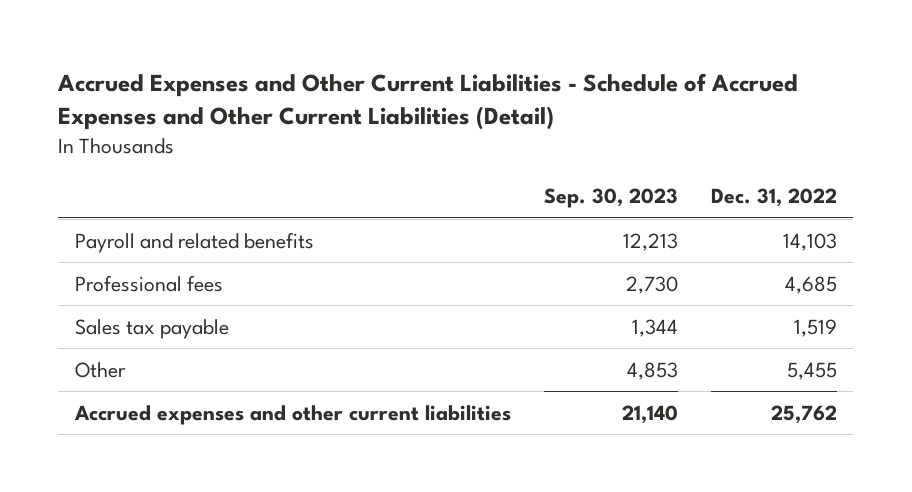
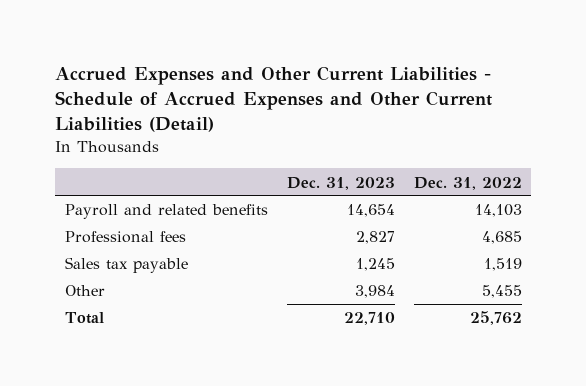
- | Sep. 30, 2023 | Dec. 31, 2022
+ | Dec. 31, 2023 | Dec. 31, 2022
- Accrued expenses and other current liabilities | 21,140 | 25,762
+ Total | 22,710 | 25,762

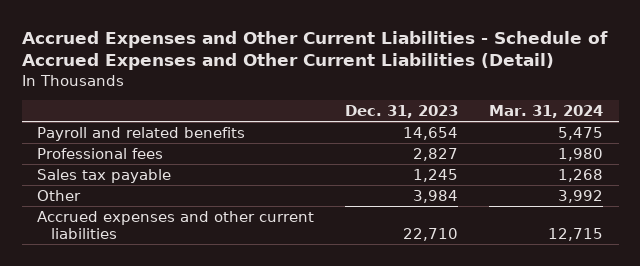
- | Dec. 31, 2023 | Dec. 31, 2022
+ | Dec. 31, 2023 | Mar. 31, 2024
- Total | 22,710 | 25,762
+ Accrued expenses and other current liabilities | 22,710 | 12,715

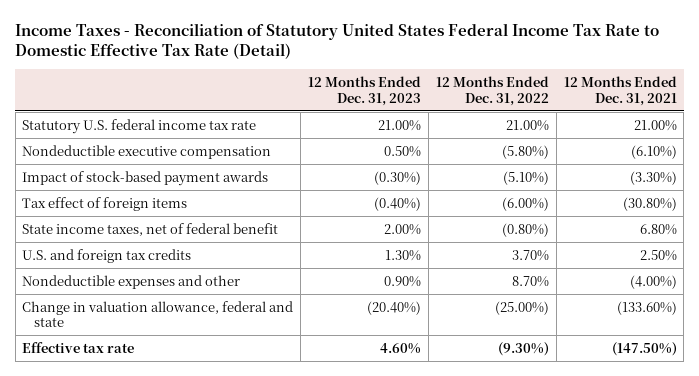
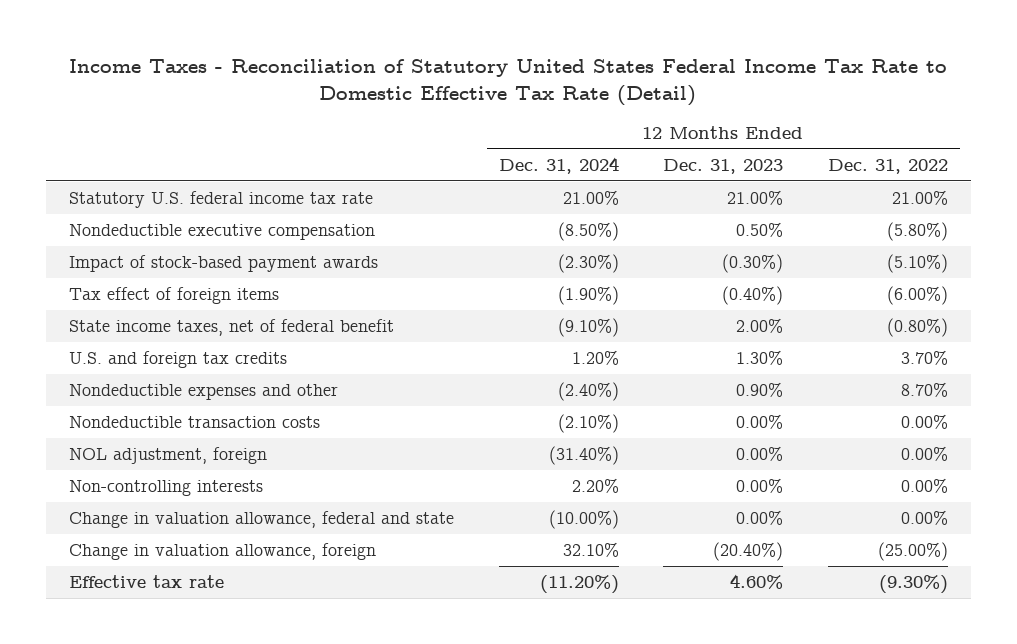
- | 12 Months Ended Dec. 31, 2023 | 12 Months Ended Dec. 31, 2022 | 12 Months Ended Dec. 31, 2021
+ | 12 Months Ended Dec. 31, 2024 | 12 Months Ended Dec. 31, 2023 | 12 Months Ended Dec. 31, 2022
- Change in valuation allowance, federal and state | (20.40%) | (25.00%) | (133.60%)
+ Nondeductible transaction costs | (2.10%) | 0.00% | 0.00%
+ NOL adjustment, foreign | (31.40%) | 0.00% | 0.00%
+ Non-controlling interests | 2.20% | 0.00% | 0.00%
+ Change in valuation allowance, federal and state | (10.00%) | 0.00% | 0.00%
+ Change in valuation allowance, foreign | 32.10% | (20.40%) | (25.00%)

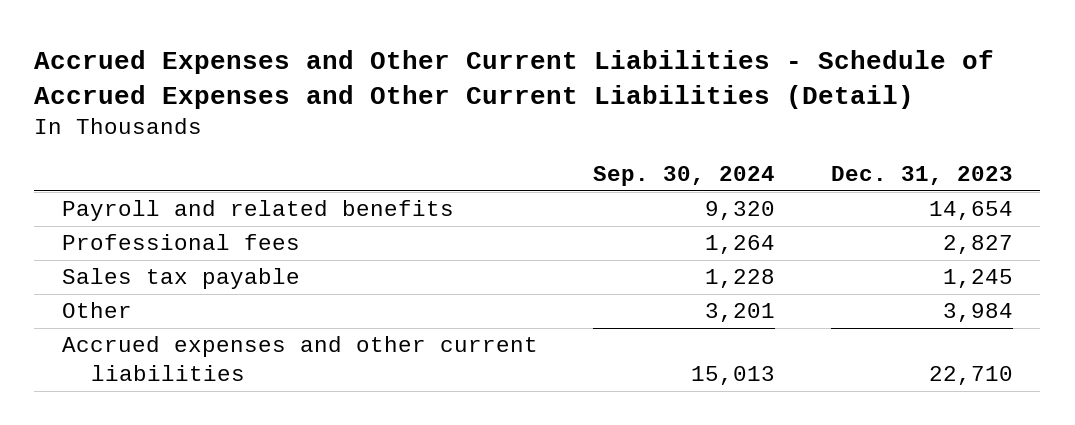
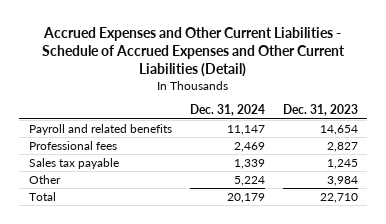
- | Sep. 30, 2024 | Dec. 31, 2023
+ | Dec. 31, 2024 | Dec. 31, 2023
- Accrued expenses and other current liabilities | 15,013 | 22,710
+ Total | 20,179 | 22,710

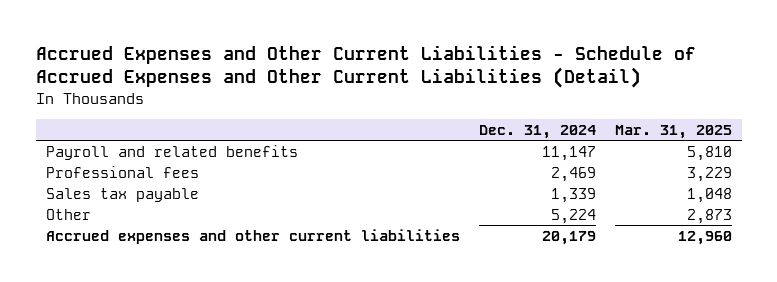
- | Dec. 31, 2024 | Dec. 31, 2023
+ | Dec. 31, 2024 | Mar. 31, 2025
- Total | 20,179 | 22,710
+ Accrued expenses and other current liabilities | 20,179 | 12,960

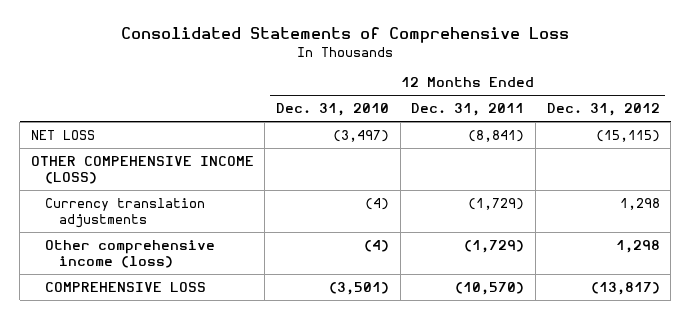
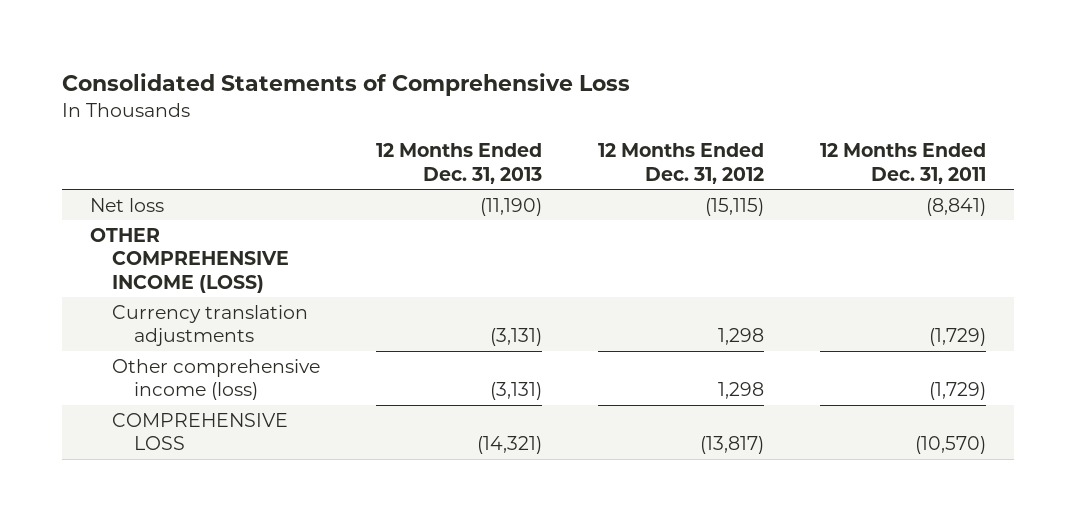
- | 12 Months Ended Dec. 31, 2010 | 12 Months Ended Dec. 31, 2011 | 12 Months Ended Dec. 31, 2012
+ | 12 Months Ended Dec. 31, 2013 | 12 Months Ended Dec. 31, 2012 | 12 Months Ended Dec. 31, 2011
- NET LOSS | (3,497) | (8,841) | (15,115)
- OTHER COMPEHENSIVE INCOME (LOSS)
+ Net loss | (11,190) | (15,115) | (8,841)
+ OTHER COMPREHENSIVE INCOME (LOSS)

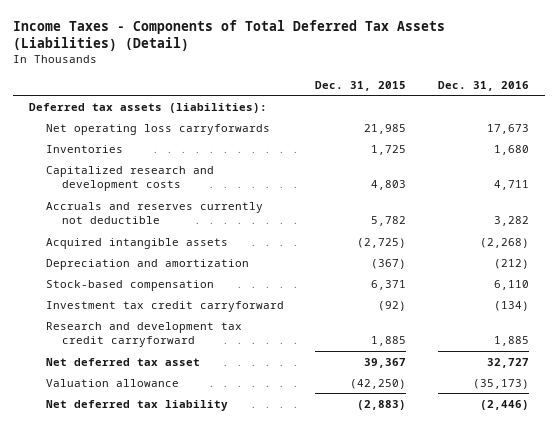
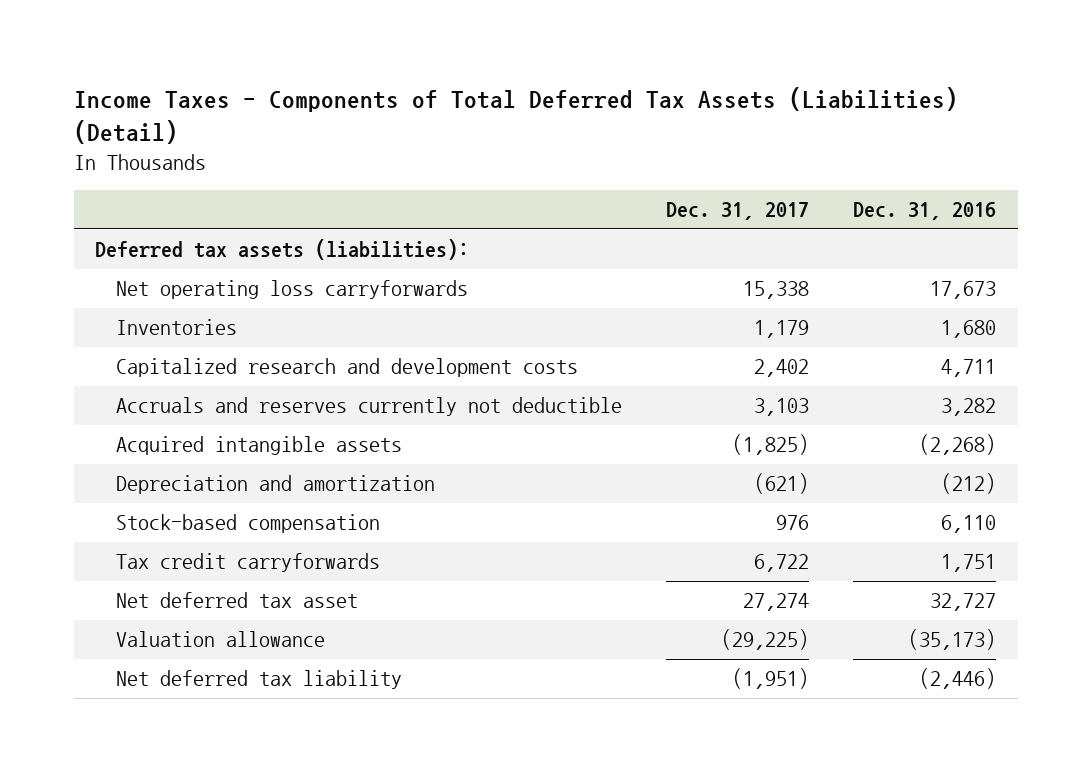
- | Dec. 31, 2015 | Dec. 31, 2016
+ | Dec. 31, 2017 | Dec. 31, 2016
- Investment tax credit carryforward | (92) | (134)
- Research and development tax credit carryforward | 1,885 | 1,885
+ Tax credit carryforwards | 6,722 | 1,751

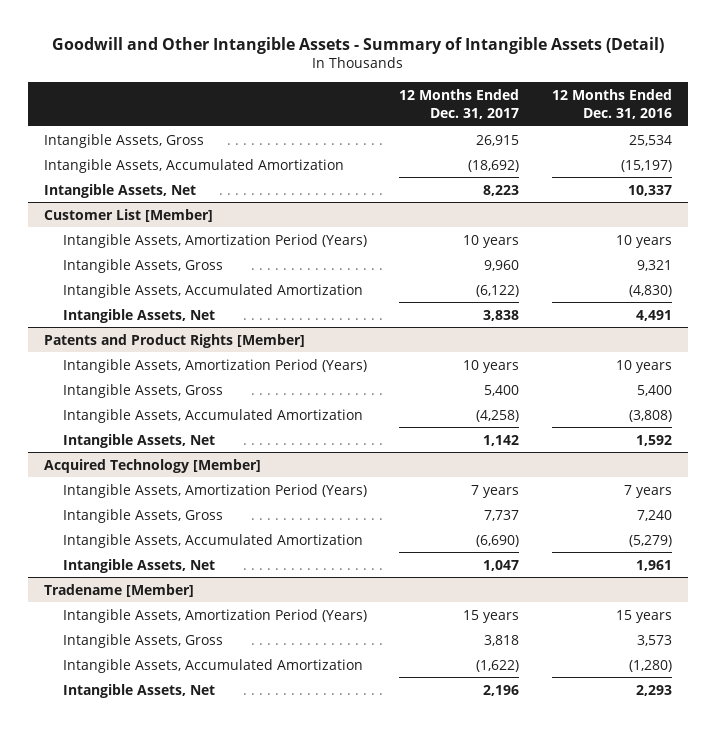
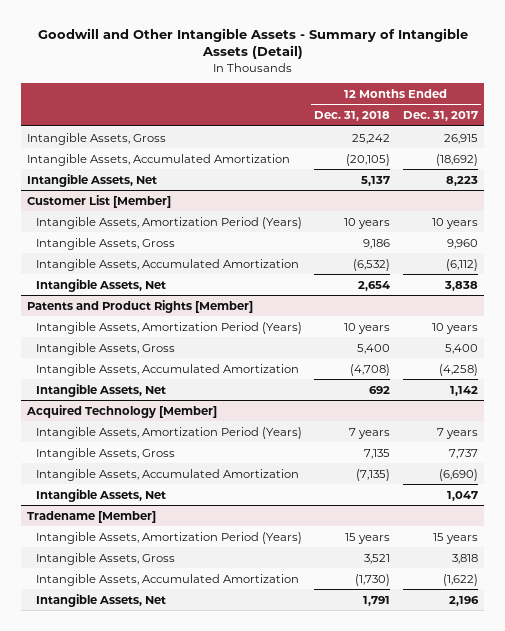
- | 12 Months Ended Dec. 31, 2017 | 12 Months Ended Dec. 31, 2016
+ | 12 Months Ended Dec. 31, 2018 | 12 Months Ended Dec. 31, 2017
@ Customer List [Member]
- Intangible Assets, Accumulated Amortization | (6,122) | (4,830)
+ Intangible Assets, Accumulated Amortization | (6,532) | (6,112)

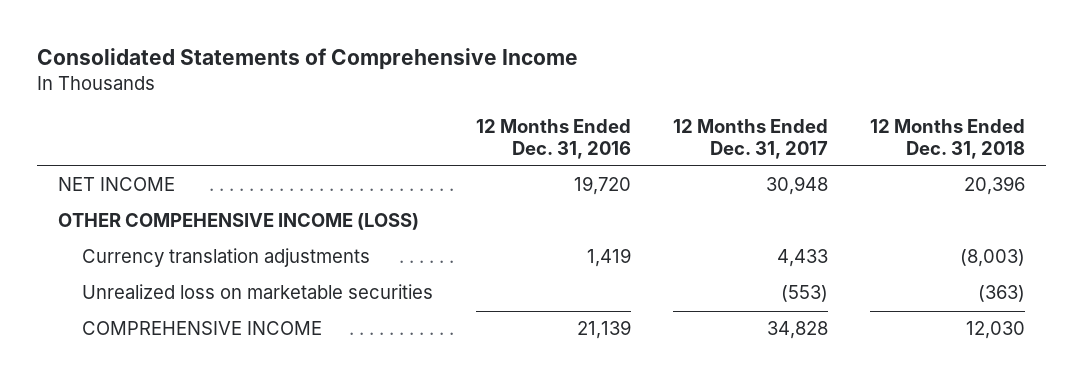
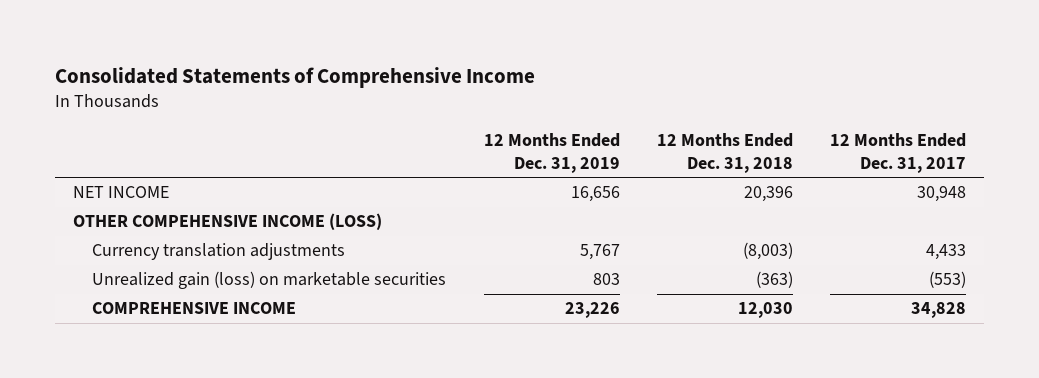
- | 12 Months Ended Dec. 31, 2016 | 12 Months Ended Dec. 31, 2017 | 12 Months Ended Dec. 31, 2018
+ | 12 Months Ended Dec. 31, 2019 | 12 Months Ended Dec. 31, 2018 | 12 Months Ended Dec. 31, 2017
- Unrealized loss on marketable securities | | (553) | (363)
+ Unrealized gain (loss) on marketable securities | 803 | (363) | (553)

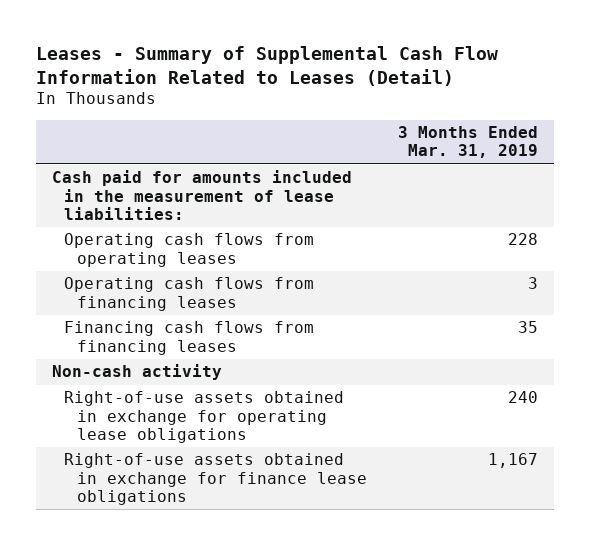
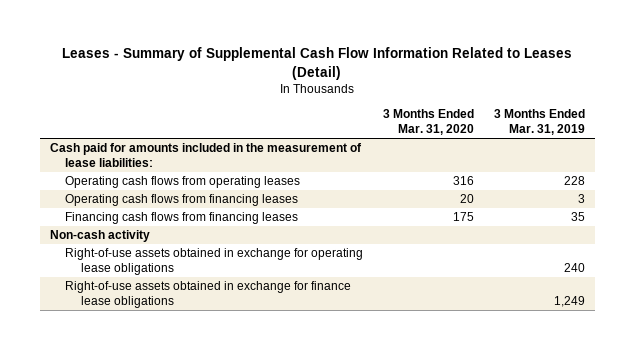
- | 3 Months Ended Mar. 31, 2019
+ | 3 Months Ended Mar. 31, 2020 | 3 Months Ended Mar. 31, 2019
- Right-of-use assets obtained in exchange for finance lease obligations | 1,167
+ Right-of-use assets obtained in exchange for finance lease obligations | | 1,249

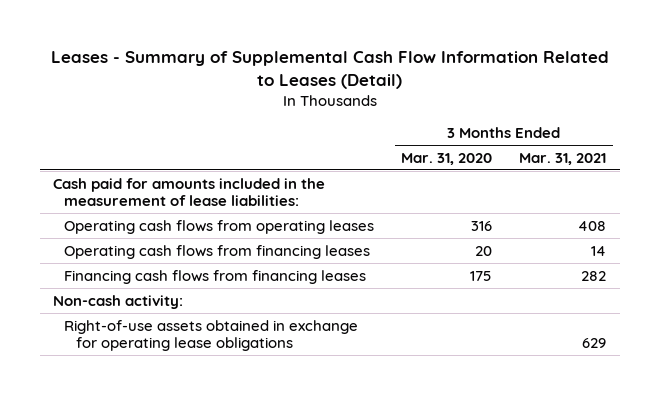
- | 3 Months Ended Mar. 31, 2020 | 3 Months Ended Mar. 31, 2019
+ | 3 Months Ended Mar. 31, 2020 | 3 Months Ended Mar. 31, 2021
- Non-cash activity
+ Non-cash activity:
- Right-of-use assets obtained in exchange for finance lease obligations | | 1,249

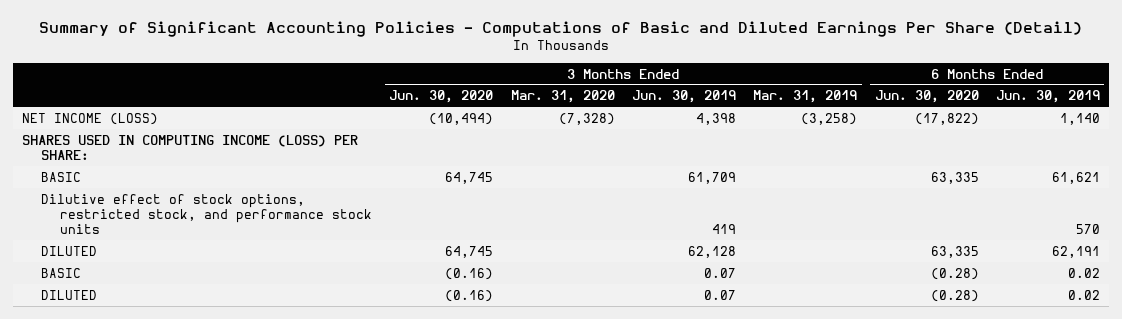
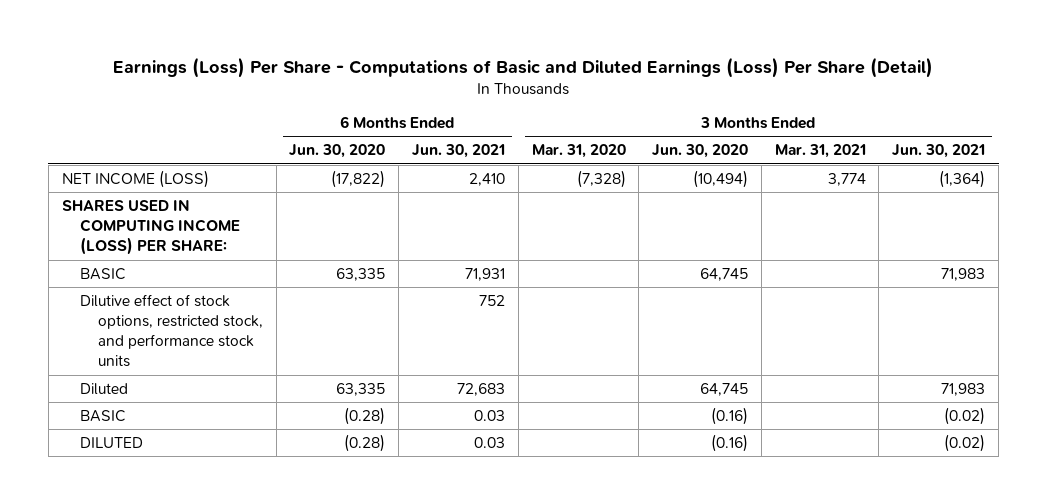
- Summary of Significant Accounting Policies - Computations of Basic and Diluted Earnings Per Share (Detail)
+ Earnings (Loss) Per Share - Computations of Basic and Diluted Earnings (Loss) Per Share (Detail)
- | 3 Months Ended Jun. 30, 2020 | 3 Months Ended Mar. 31, 2020 | 3 Months Ended Jun. 30, 2019 | 3 Months Ended Mar. 31, 2019 | 6 Months Ended Jun. 30, 2020 | 6 Months Ended Jun. 30, 2019
+ | 6 Months Ended Jun. 30, 2020 | 6 Months Ended Jun. 30, 2021 | 3 Months Ended Mar. 31, 2020 | 3 Months Ended Jun. 30, 2020 | 3 Months Ended Mar. 31, 2021 | 3 Months Ended Jun. 30, 2021
- DILUTED | 64,745 | | 62,128 | | 63,335 | 62,191
+ Diluted | 63,335 | 72,683 | | 64,745 | | 71,983

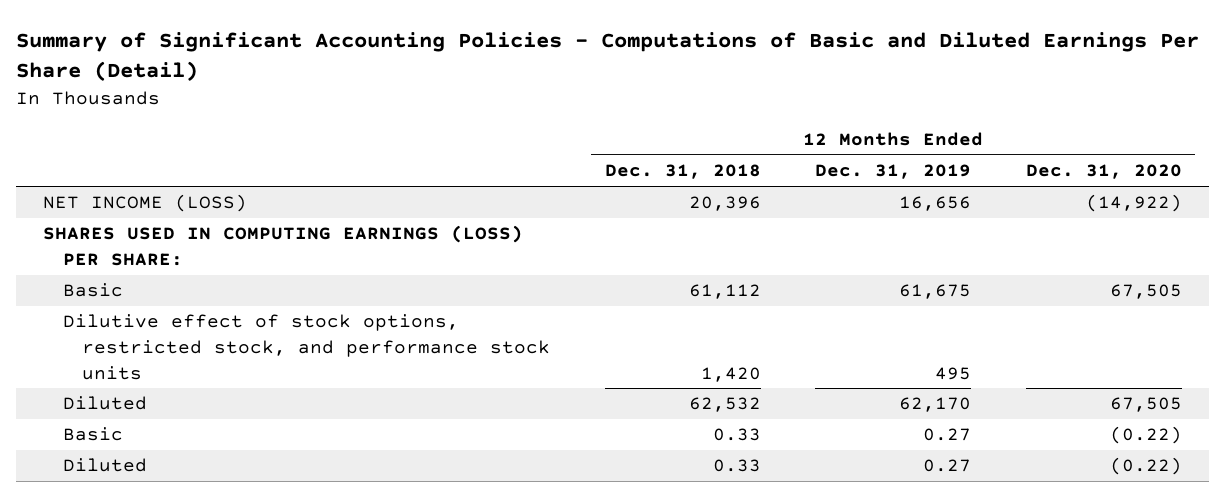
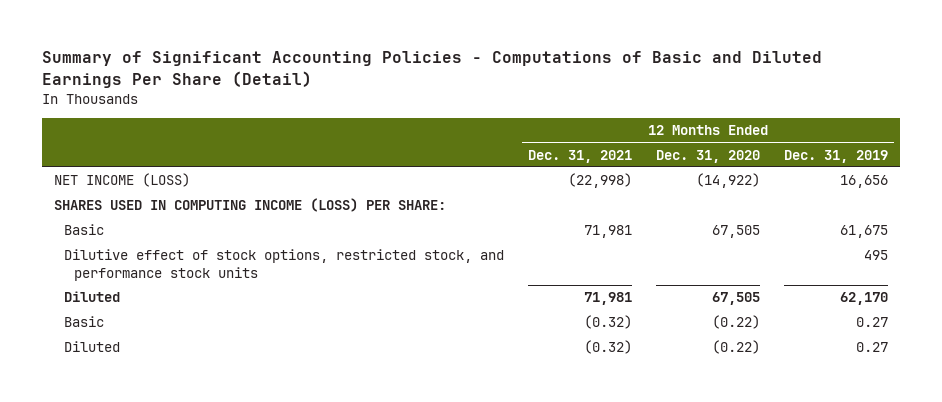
- | 12 Months Ended Dec. 31, 2018 | 12 Months Ended Dec. 31, 2019 | 12 Months Ended Dec. 31, 2020
+ | 12 Months Ended Dec. 31, 2021 | 12 Months Ended Dec. 31, 2020 | 12 Months Ended Dec. 31, 2019
- SHARES USED IN COMPUTING EARNINGS (LOSS) PER SHARE:
+ SHARES USED IN COMPUTING INCOME (LOSS) PER SHARE:

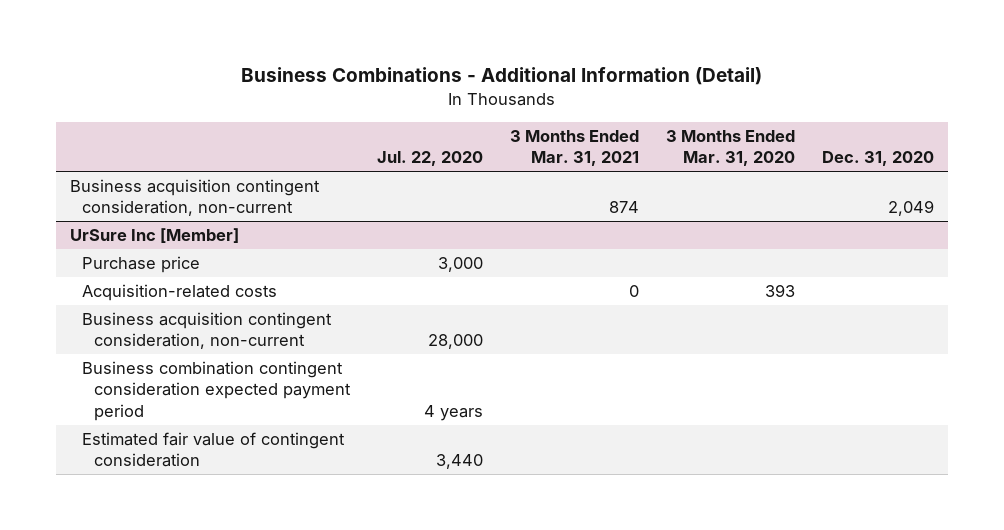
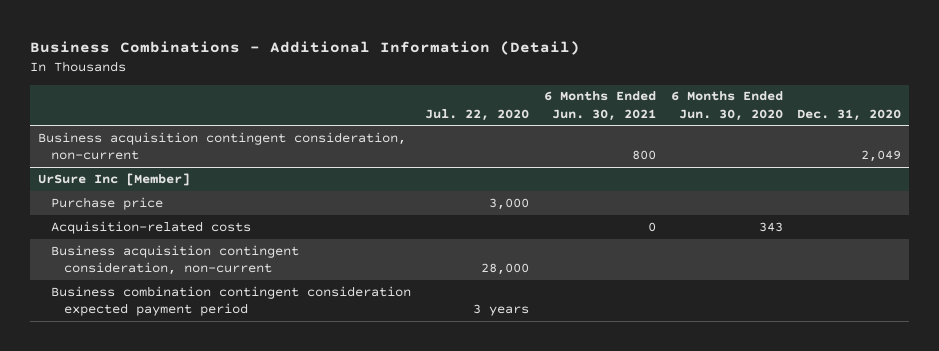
- | Jul. 22, 2020 | 3 Months Ended Mar. 31, 2021 | 3 Months Ended Mar. 31, 2020 | Dec. 31, 2020
+ | Jul. 22, 2020 | 6 Months Ended Jun. 30, 2021 | 6 Months Ended Jun. 30, 2020 | Dec. 31, 2020
@ UrSure Inc [Member]
- Business combination contingent consideration expected payment period | 4 years | | |
- Estimated fair value of contingent consideration | 3,440 | | |
+ Business combination contingent consideration expected payment period | 3 years | | |

